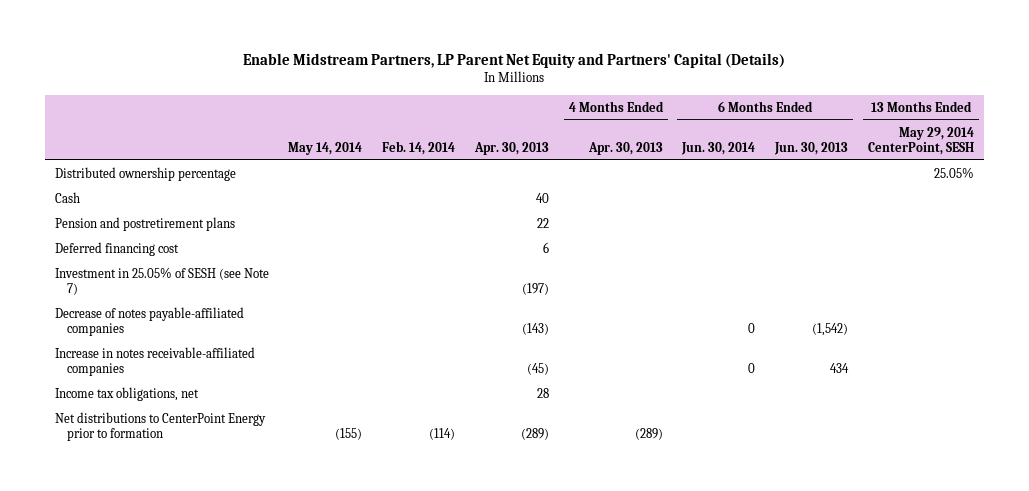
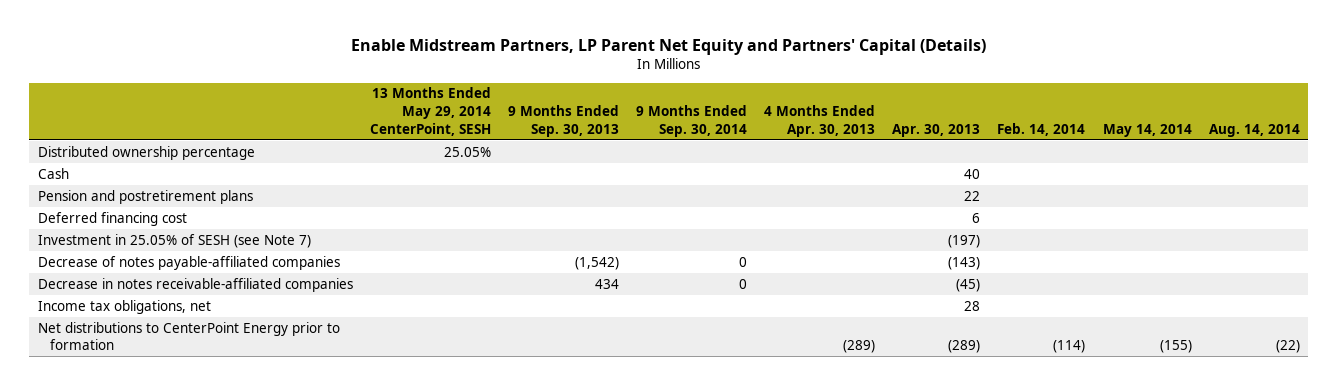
- | May 14, 2014 | Feb. 14, 2014 | Apr. 30, 2013 | 4 Months Ended Apr. 30, 2013 | 6 Months Ended Jun. 30, 2014 | 6 Months Ended Jun. 30, 2013 | 13 Months Ended May 29, 2014 CenterPoint, SESH
+ | 13 Months Ended May 29, 2014 CenterPoint, SESH | 9 Months Ended Sep. 30, 2013 | 9 Months Ended Sep. 30, 2014 | 4 Months Ended Apr. 30, 2013 | Apr. 30, 2013 | Feb. 14, 2014 | May 14, 2014 | Aug. 14, 2014
- Increase in notes receivable-affiliated companies | | | (45) | | 0 | 434 |
+ Decrease in notes receivable-affiliated companies | | 434 | 0 | | (45) | | |

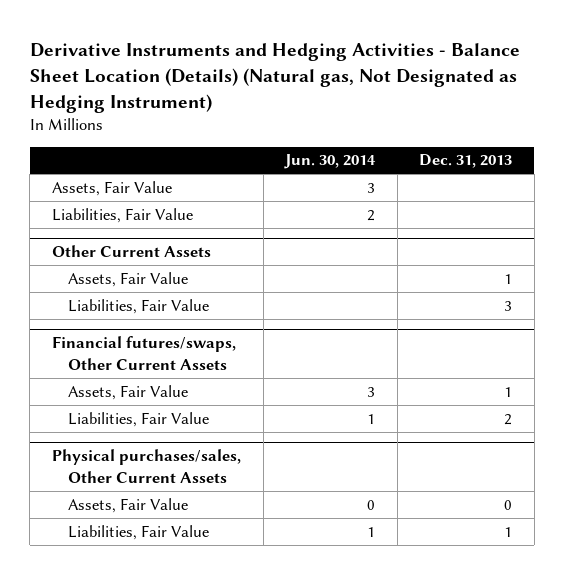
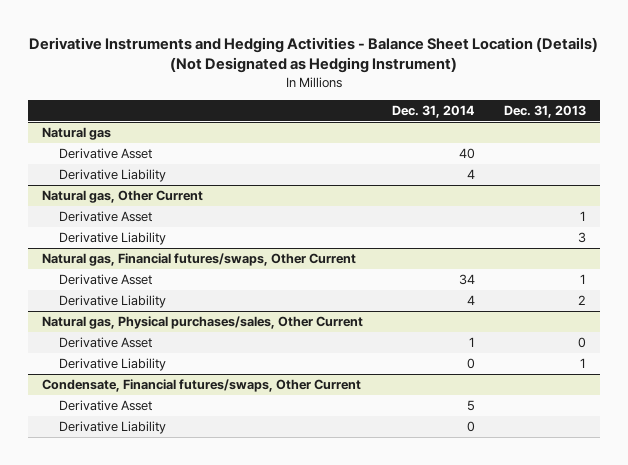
- Derivative Instruments and Hedging Activities - Balance Sheet Location (Details) (Natural gas, Not Designated as Hedging Instrument)
+ Derivative Instruments and Hedging Activities - Balance Sheet Location (Details) (Not Designated as Hedging Instrument)
- | Jun. 30, 2014 | Dec. 31, 2013
+ | Dec. 31, 2014 | Dec. 31, 2013
- Assets, Fair Value | 3 |
- Liabilities, Fair Value | 2 |
- Other Current Assets
- Assets, Fair Value | | 1
- Liabilities, Fair Value | | 3
- Financial futures/swaps, Other Current Assets
- Assets, Fair Value | 3 | 1
- Liabilities, Fair Value | 1 | 2
- Physical purchases/sales, Other Current Assets
- Assets, Fair Value | 0 | 0
- Liabilities, Fair Value | 1 | 1
+ Natural gas
+ Derivative Asset | 40 |
+ Derivative Liability | 4 |
+ Natural gas, Other Current
+ Derivative Asset | | 1
+ Derivative Liability | | 3
+ Natural gas, Financial futures/swaps, Other Current
+ Derivative Asset | 34 | 1
+ Derivative Liability | 4 | 2
+ Natural gas, Physical purchases/sales, Other Current
+ Derivative Asset | 1 | 0
+ Derivative Liability | 0 | 1
+ Condensate, Financial futures/swaps, Other Current
+ Derivative Asset | 5 |
+ Derivative Liability | 0 |

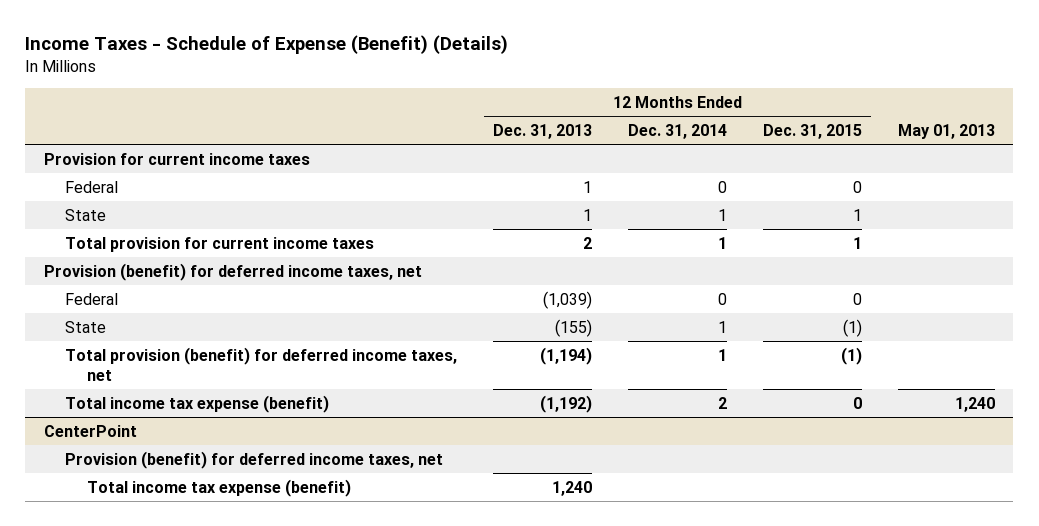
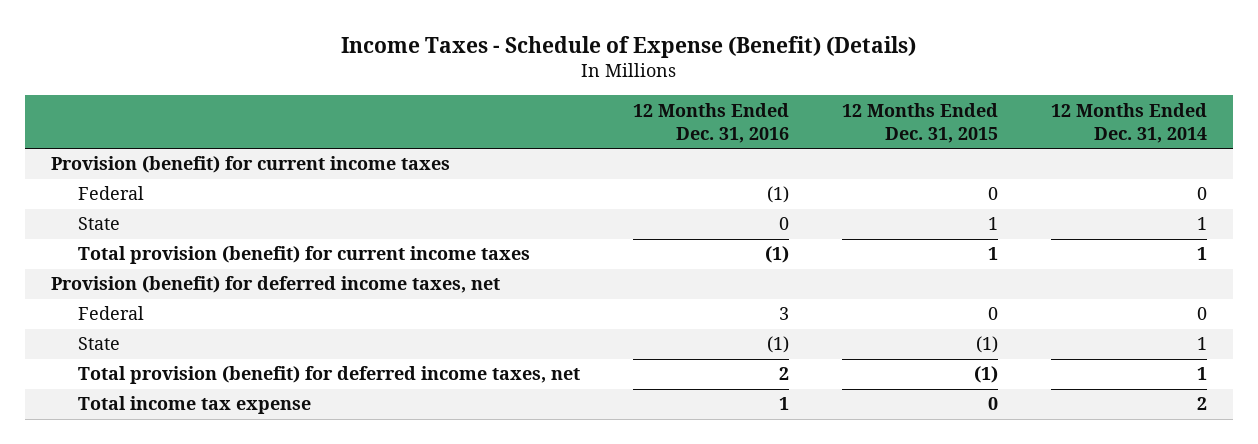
- | 12 Months Ended Dec. 31, 2013 | 12 Months Ended Dec. 31, 2014 | 12 Months Ended Dec. 31, 2015 | May 01, 2013
+ | 12 Months Ended Dec. 31, 2016 | 12 Months Ended Dec. 31, 2015 | 12 Months Ended Dec. 31, 2014
- Provision for current income taxes
+ Provision (benefit) for current income taxes
- Total provision for current income taxes | 2 | 1 | 1 |
+ Total provision (benefit) for current income taxes | (1) | 1 | 1
- Total income tax expense (benefit) | (1,192) | 2 | 0 | 1,240
- CenterPoint
- Provision (benefit) for deferred income taxes, net
- Total income tax expense (benefit) | 1,240 | | |
+ Total income tax expense | 1 | 0 | 2

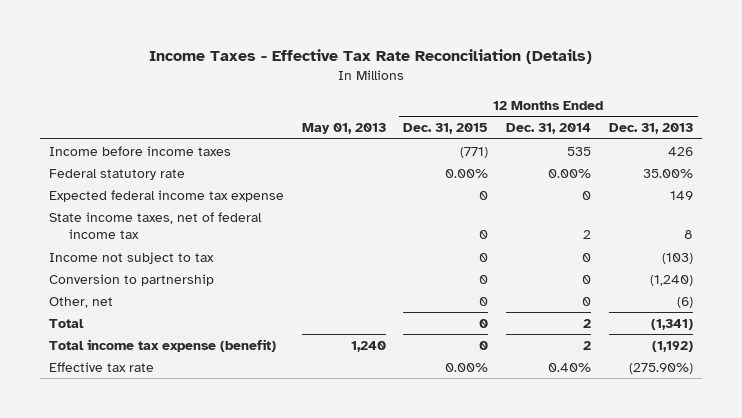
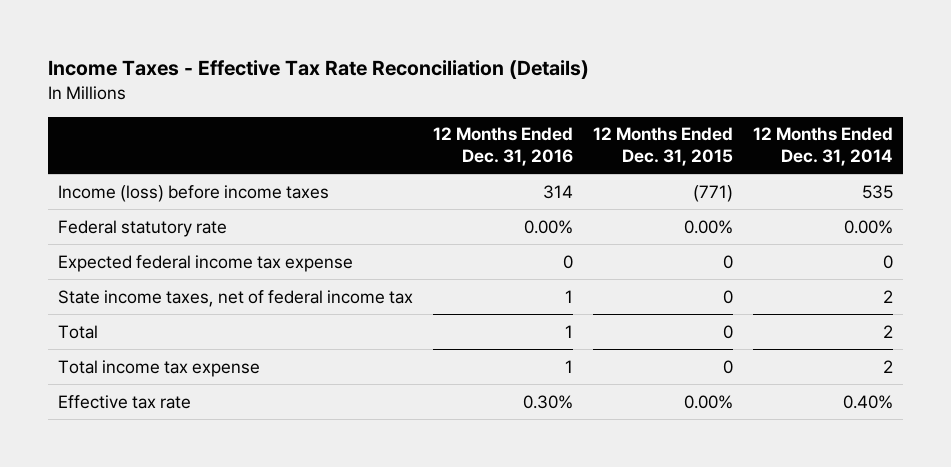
- | May 01, 2013 | 12 Months Ended Dec. 31, 2015 | 12 Months Ended Dec. 31, 2014 | 12 Months Ended Dec. 31, 2013
+ | 12 Months Ended Dec. 31, 2016 | 12 Months Ended Dec. 31, 2015 | 12 Months Ended Dec. 31, 2014
- Income before income taxes | | (771) | 535 | 426
+ Income (loss) before income taxes | 314 | (771) | 535
- Income not subject to tax | | 0 | 0 | (103)
- Conversion to partnership | | 0 | 0 | (1,240)
- Other, net | | 0 | 0 | (6)
- Total income tax expense (benefit) | 1,240 | 0 | 2 | (1,192)
+ Total income tax expense | 1 | 0 | 2

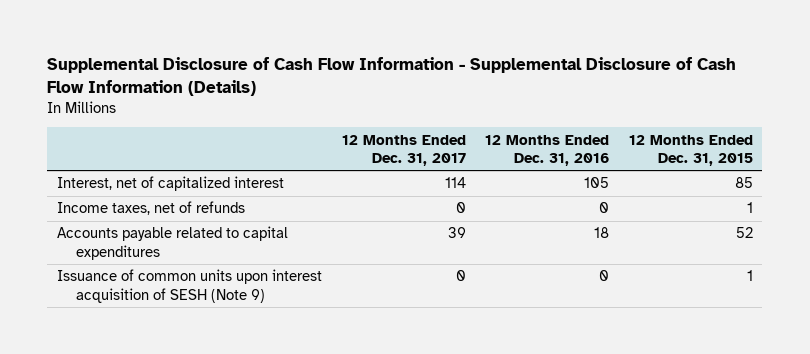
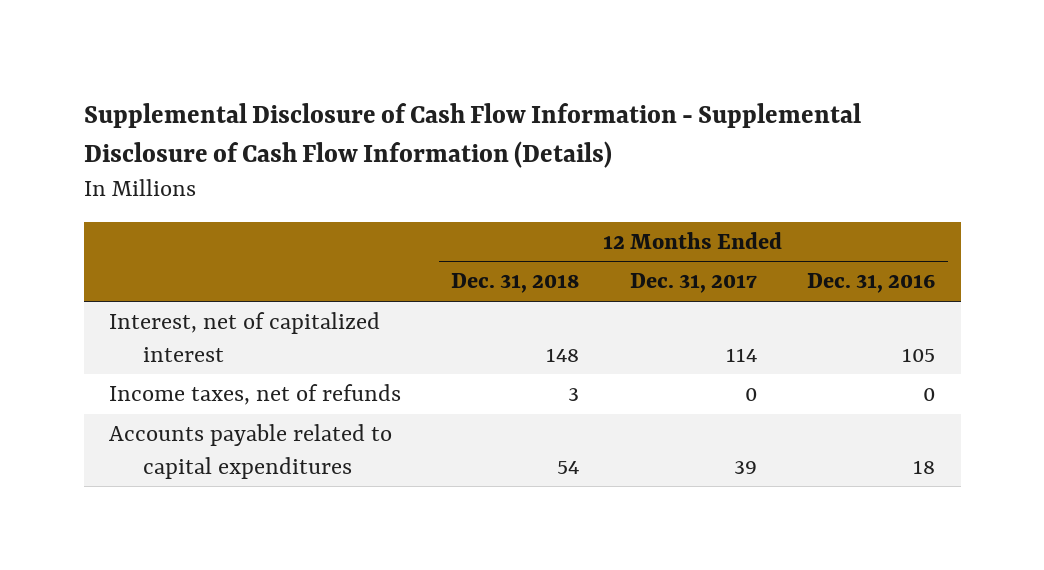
- | 12 Months Ended Dec. 31, 2017 | 12 Months Ended Dec. 31, 2016 | 12 Months Ended Dec. 31, 2015
+ | 12 Months Ended Dec. 31, 2018 | 12 Months Ended Dec. 31, 2017 | 12 Months Ended Dec. 31, 2016
- Issuance of common units upon interest acquisition of SESH (Note 9) | 0 | 0 | 1

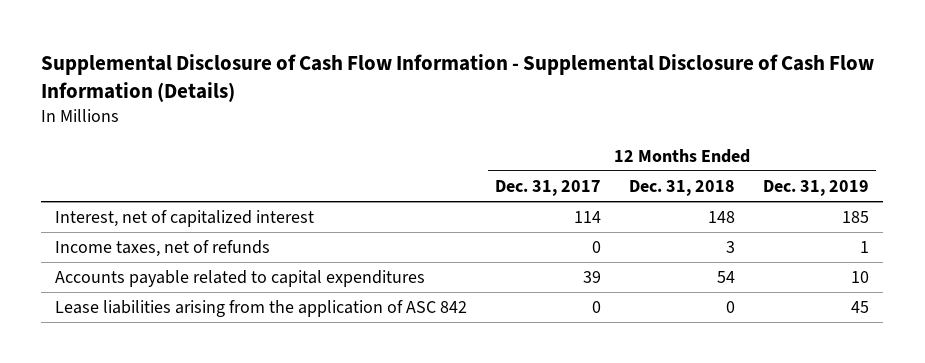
- | 12 Months Ended Dec. 31, 2018 | 12 Months Ended Dec. 31, 2017 | 12 Months Ended Dec. 31, 2016
+ | 12 Months Ended Dec. 31, 2017 | 12 Months Ended Dec. 31, 2018 | 12 Months Ended Dec. 31, 2019
+ Lease liabilities arising from the application of ASC 842 | 0 | 0 | 45

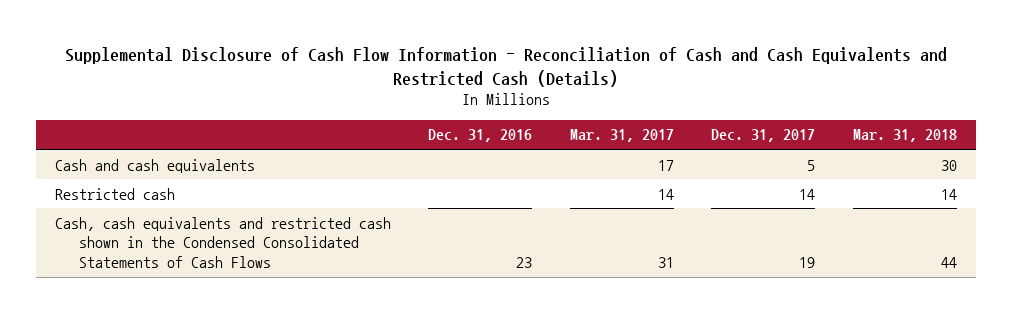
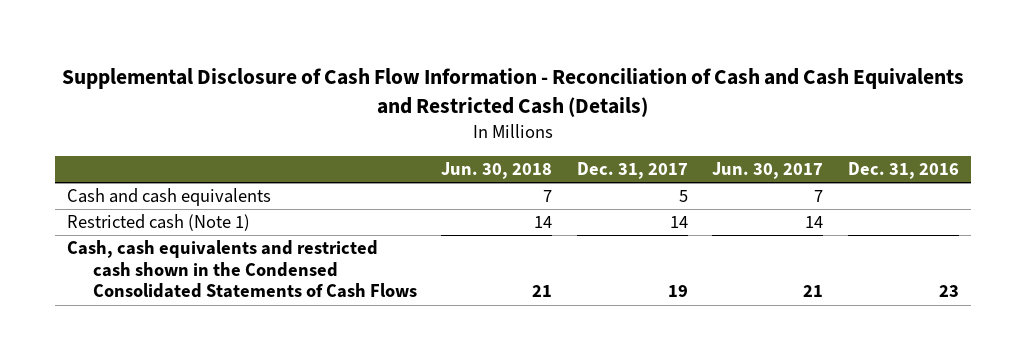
- | Dec. 31, 2016 | Mar. 31, 2017 | Dec. 31, 2017 | Mar. 31, 2018
+ | Jun. 30, 2018 | Dec. 31, 2017 | Jun. 30, 2017 | Dec. 31, 2016
- Restricted cash | | 14 | 14 | 14
+ Restricted cash (Note 1) | 14 | 14 | 14 |

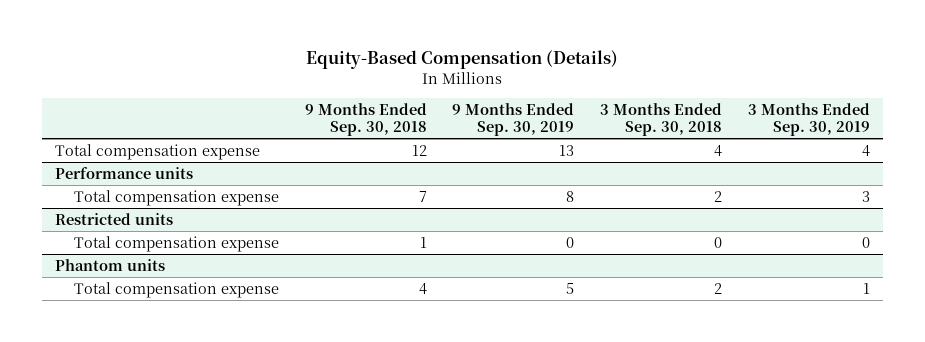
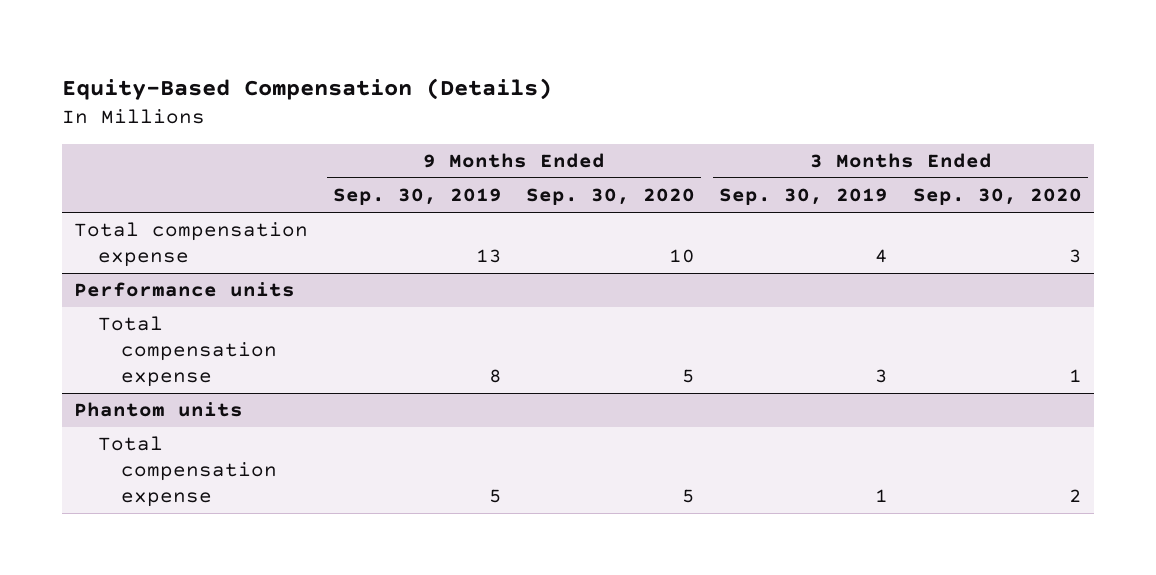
- | 9 Months Ended Sep. 30, 2018 | 9 Months Ended Sep. 30, 2019 | 3 Months Ended Sep. 30, 2018 | 3 Months Ended Sep. 30, 2019
+ | 9 Months Ended Sep. 30, 2019 | 9 Months Ended Sep. 30, 2020 | 3 Months Ended Sep. 30, 2019 | 3 Months Ended Sep. 30, 2020
- Restricted units
- Total compensation expense | 1 | 0 | 0 | 0

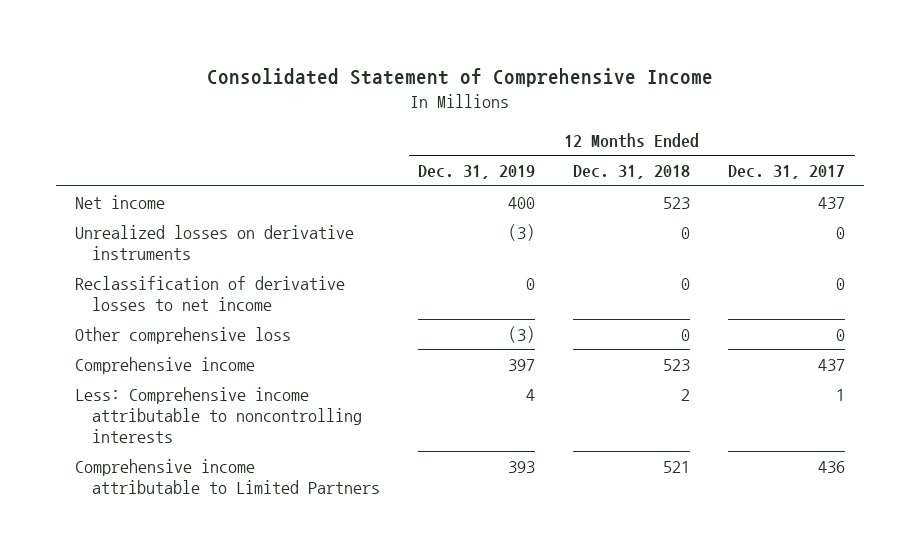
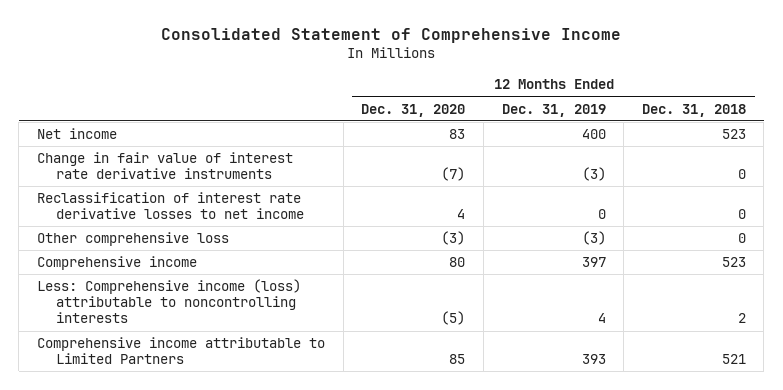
- | 12 Months Ended Dec. 31, 2019 | 12 Months Ended Dec. 31, 2018 | 12 Months Ended Dec. 31, 2017
+ | 12 Months Ended Dec. 31, 2020 | 12 Months Ended Dec. 31, 2019 | 12 Months Ended Dec. 31, 2018
- Unrealized losses on derivative instruments | (3) | 0 | 0
- Reclassification of derivative losses to net income | 0 | 0 | 0
+ Change in fair value of interest rate derivative instruments | (7) | (3) | 0
+ Reclassification of interest rate derivative losses to net income | 4 | 0 | 0
- Less: Comprehensive income attributable to noncontrolling interests | 4 | 2 | 1
+ Less: Comprehensive income (loss) attributable to noncontrolling interests | (5) | 4 | 2

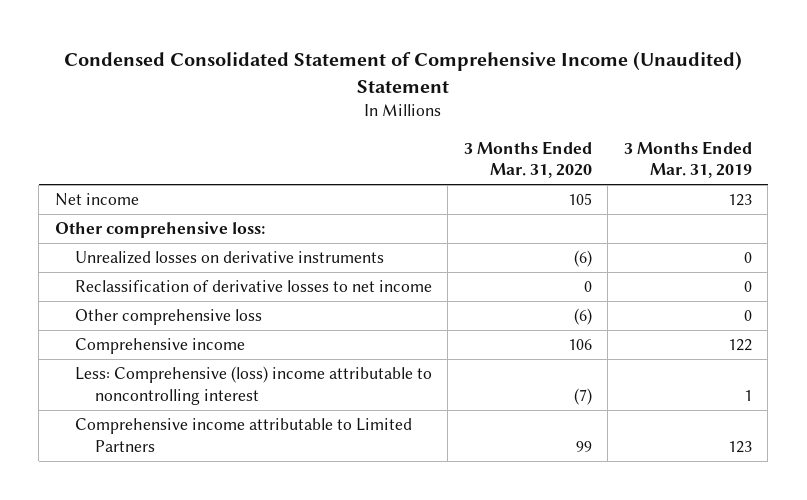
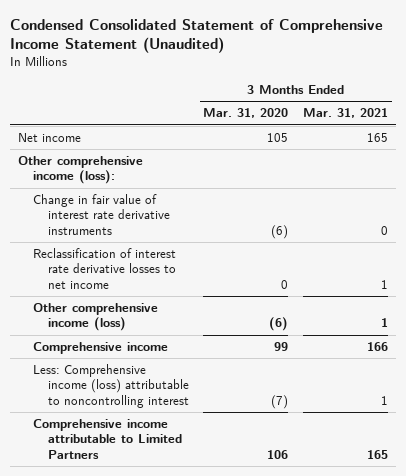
- Condensed Consolidated Statement of Comprehensive Income (Unaudited) Statement
+ Condensed Consolidated Statement of Comprehensive Income Statement (Unaudited)
- | 3 Months Ended Mar. 31, 2020 | 3 Months Ended Mar. 31, 2019
+ | 3 Months Ended Mar. 31, 2020 | 3 Months Ended Mar. 31, 2021
- Other comprehensive loss:
- Unrealized losses on derivative instruments | (6) | 0
- Reclassification of derivative losses to net income | 0 | 0
- Other comprehensive loss | (6) | 0
- Comprehensive income | 106 | 122
- Less: Comprehensive (loss) income attributable to noncontrolling interest | (7) | 1
- Comprehensive income attributable to Limited Partners | 99 | 123
+ Other comprehensive income (loss):
+ Change in fair value of interest rate derivative instruments | (6) | 0
+ Reclassification of interest rate derivative losses to net income | 0 | 1
+ Other comprehensive income (loss) | (6) | 1
+ Comprehensive income | 99 | 166
+ Less: Comprehensive income (loss) attributable to noncontrolling interest | (7) | 1
+ Comprehensive income attributable to Limited Partners | 106 | 165

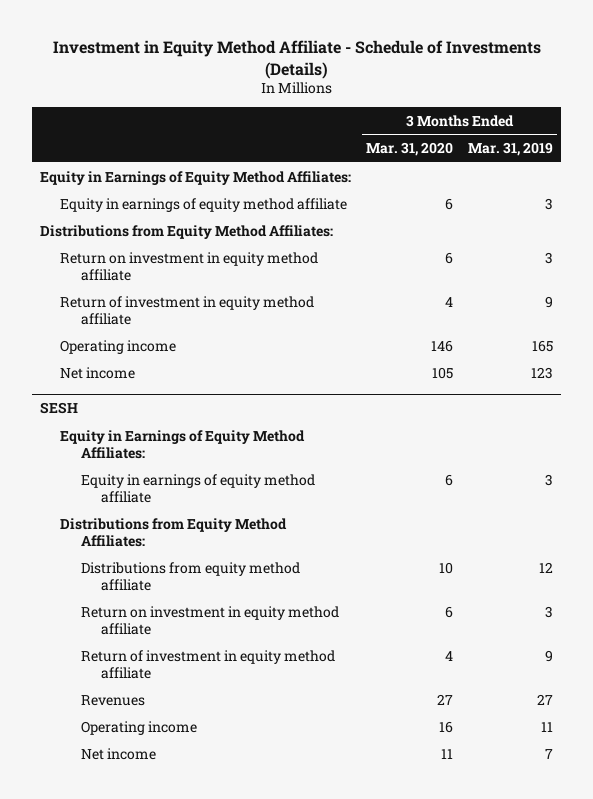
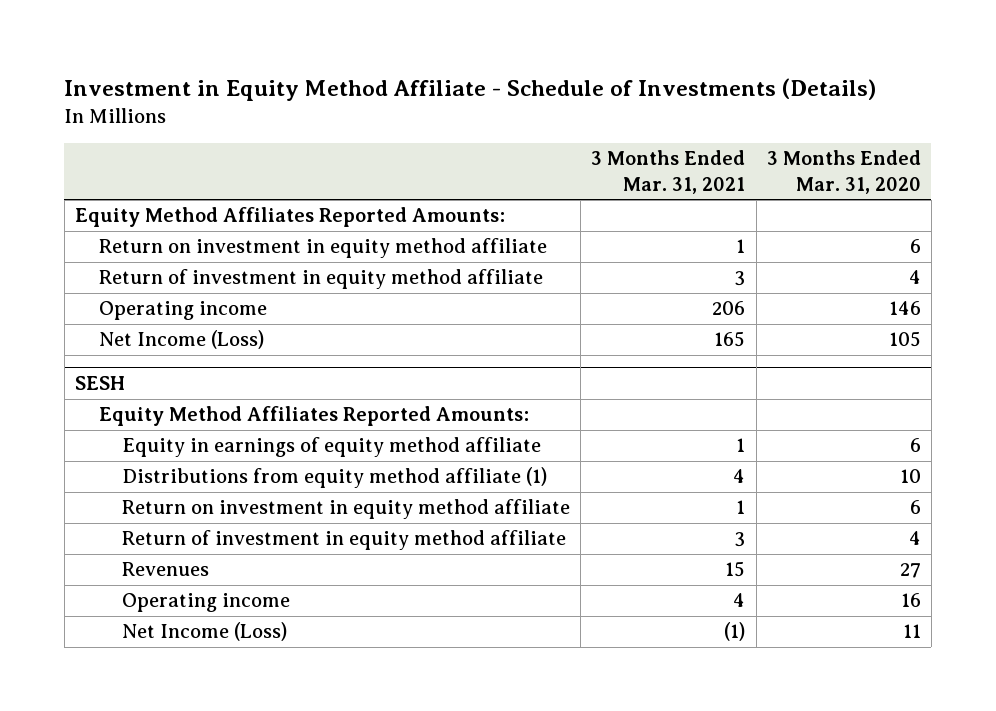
- | 3 Months Ended Mar. 31, 2020 | 3 Months Ended Mar. 31, 2019
+ | 3 Months Ended Mar. 31, 2021 | 3 Months Ended Mar. 31, 2020
- Equity in Earnings of Equity Method Affiliates:
- Equity in earnings of equity method affiliate | 6 | 3
- Distributions from Equity Method Affiliates:
+ Equity Method Affiliates Reported Amounts:
- Net income | 105 | 123
+ Net Income (Loss) | 165 | 105
@ SESH
- Equity in Earnings of Equity Method Affiliates:
+ Equity Method Affiliates Reported Amounts:
- Distributions from Equity Method Affiliates:
- Distributions from equity method affiliate | 10 | 12
+ Distributions from equity method affiliate (1) | 4 | 10
- Net income | 11 | 7
+ Net Income (Loss) | (1) | 11

